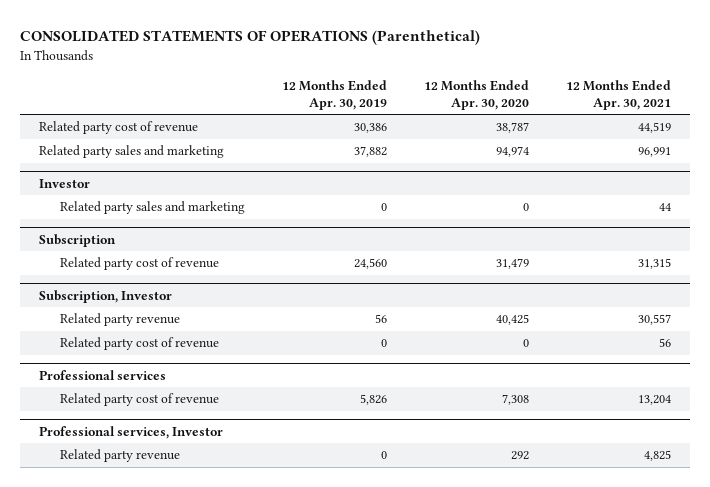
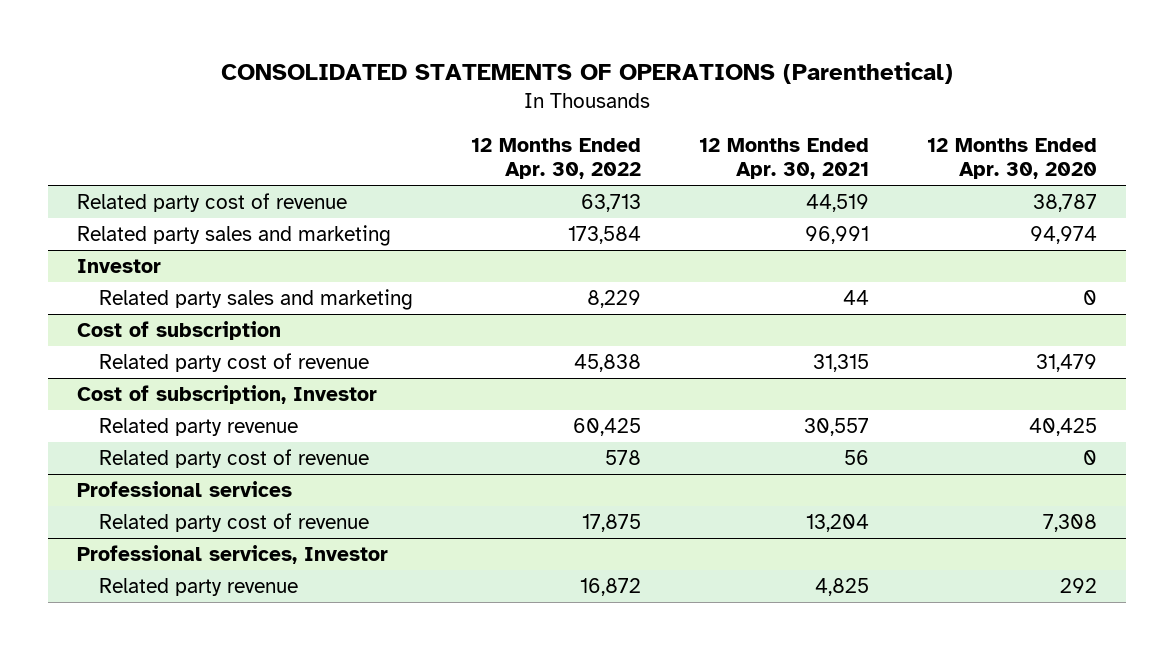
- | 12 Months Ended Apr. 30, 2019 | 12 Months Ended Apr. 30, 2020 | 12 Months Ended Apr. 30, 2021
+ | 12 Months Ended Apr. 30, 2022 | 12 Months Ended Apr. 30, 2021 | 12 Months Ended Apr. 30, 2020
- Subscription
+ Cost of subscription
- Subscription, Investor
+ Cost of subscription, Investor

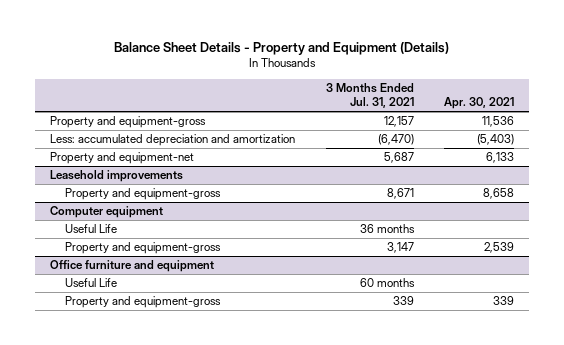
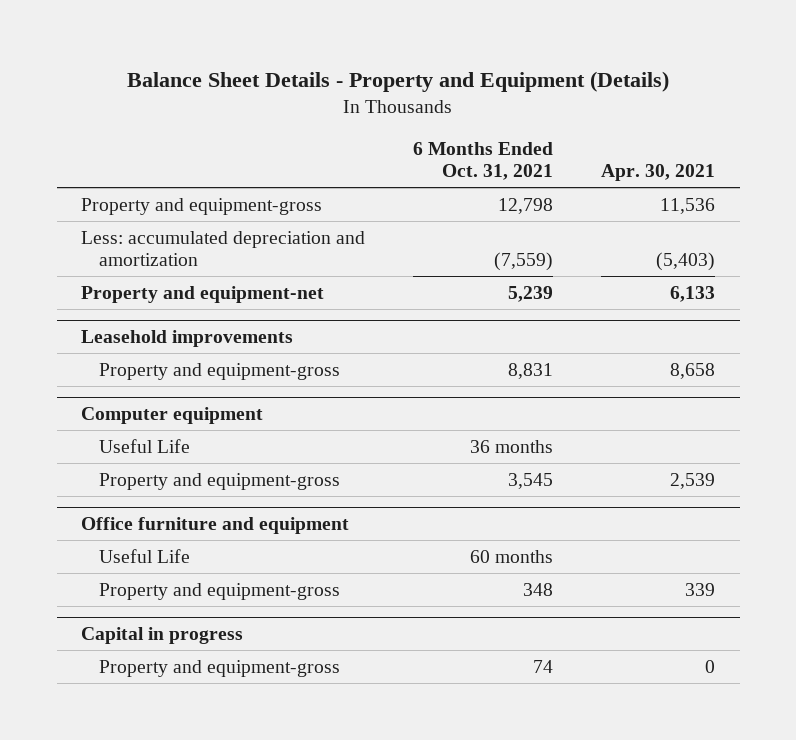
- | 3 Months Ended Jul. 31, 2021 | Apr. 30, 2021
+ | 6 Months Ended Oct. 31, 2021 | Apr. 30, 2021
+ Capital in progress
+ Property and equipment-gross | 74 | 0

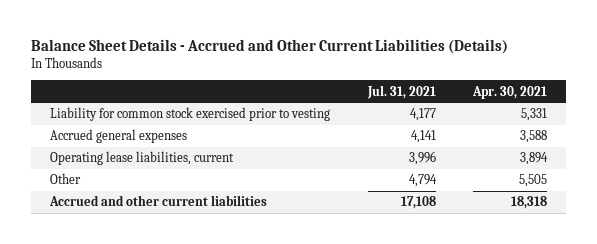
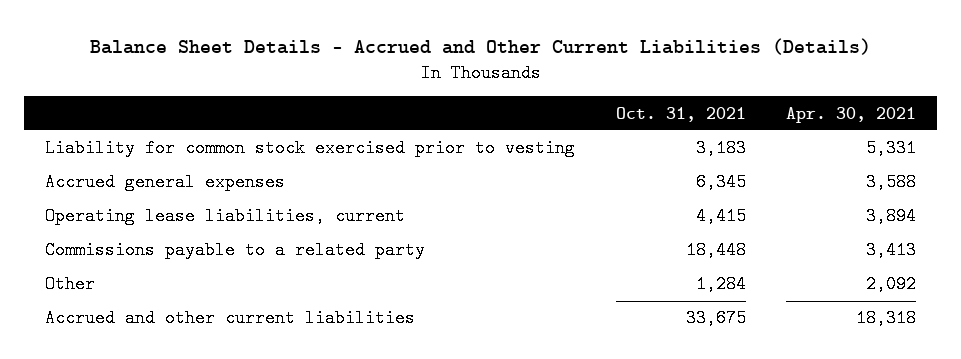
- | Jul. 31, 2021 | Apr. 30, 2021
+ | Oct. 31, 2021 | Apr. 30, 2021
- Other | 4,794 | 5,505
+ Commissions payable to a related party | 18,448 | 3,413
+ Other | 1,284 | 2,092

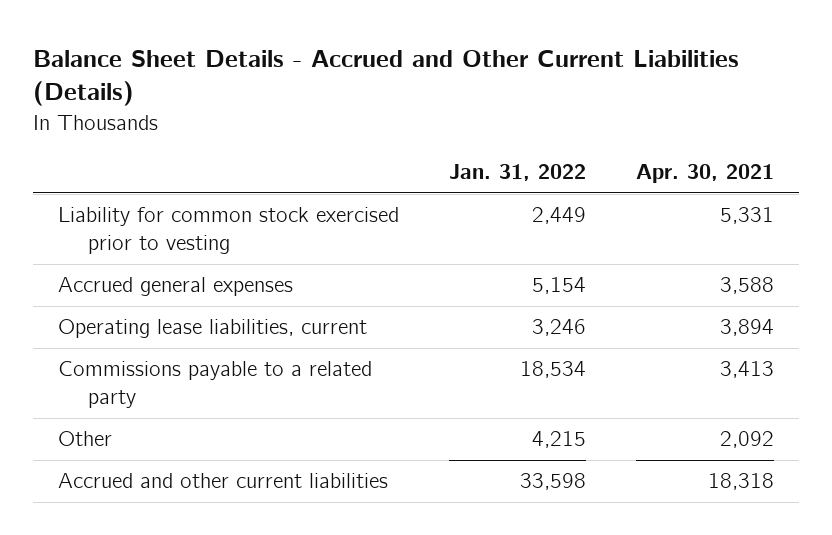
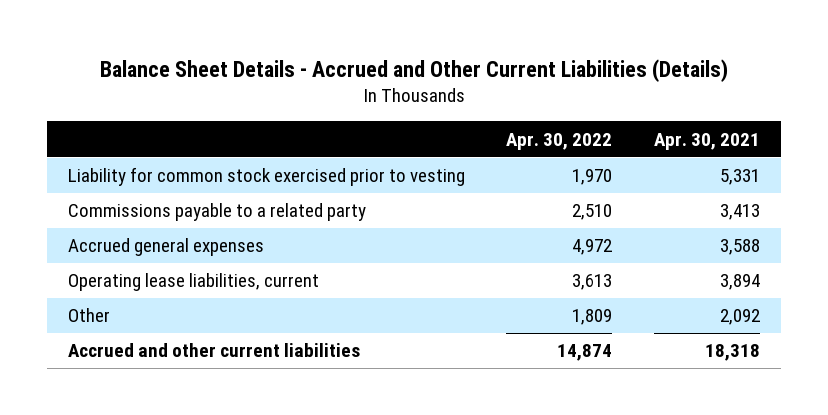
- | Jan. 31, 2022 | Apr. 30, 2021
+ | Apr. 30, 2022 | Apr. 30, 2021
moved up: Commissions payable to a related party | 2,510 | 3,413

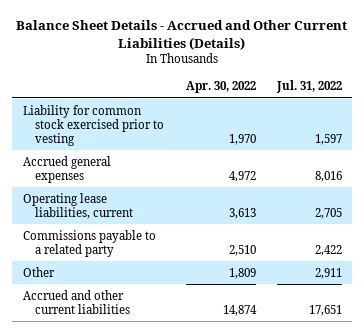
- | Apr. 30, 2022 | Apr. 30, 2021
+ | Apr. 30, 2022 | Jul. 31, 2022
moved down: Commissions payable to a related party | 2,510 | 2,422

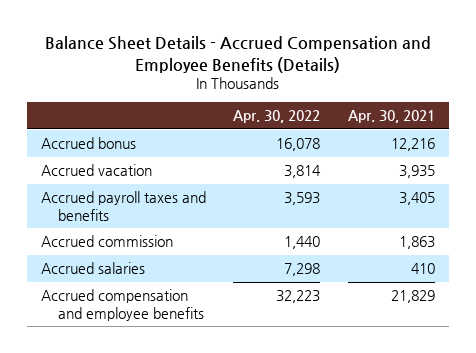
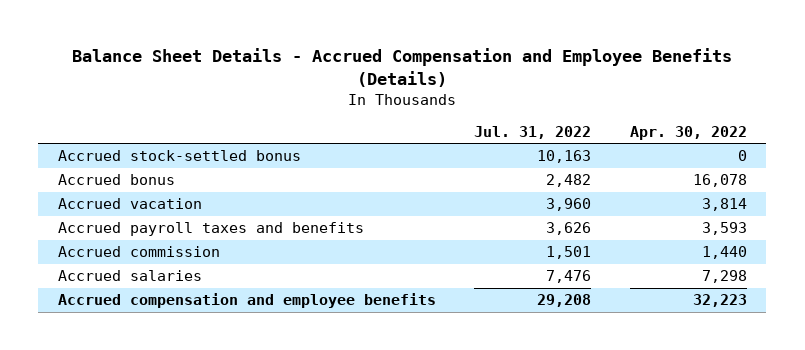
- | Apr. 30, 2022 | Apr. 30, 2021
+ | Jul. 31, 2022 | Apr. 30, 2022
+ Accrued stock-settled bonus | 10,163 | 0

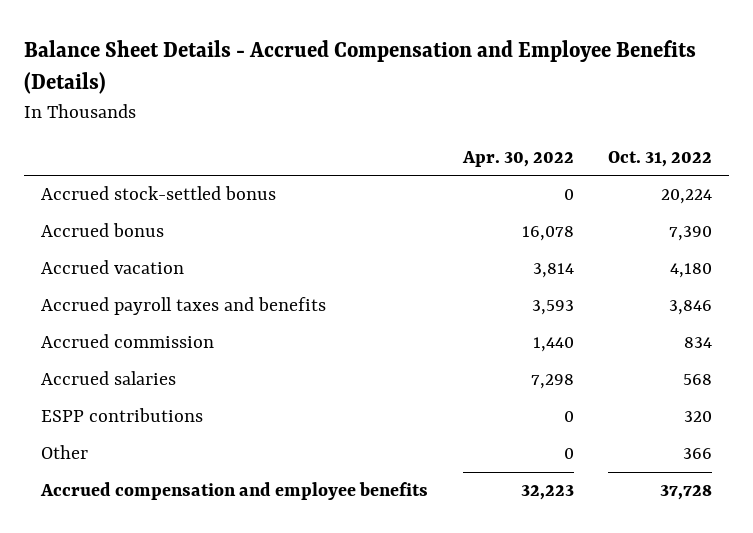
- | Jul. 31, 2022 | Apr. 30, 2022
+ | Apr. 30, 2022 | Oct. 31, 2022
+ ESPP contributions | 0 | 320
+ Other | 0 | 366

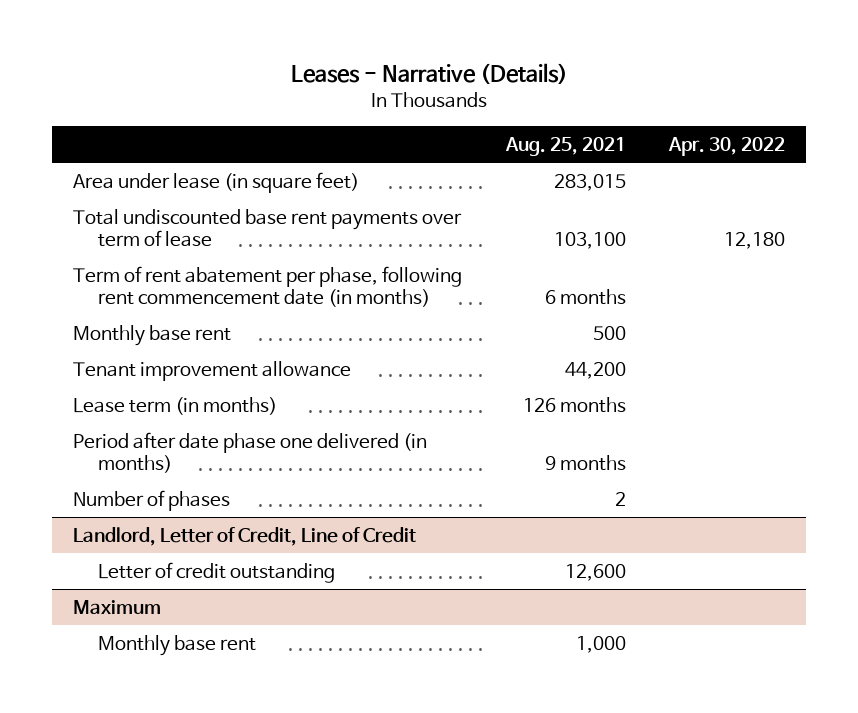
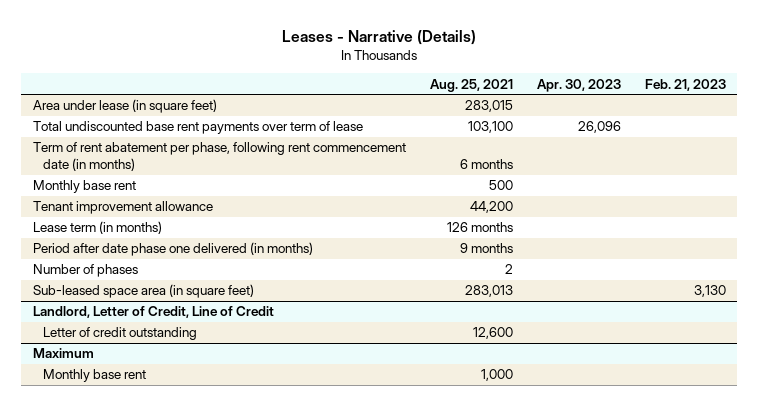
- | Aug. 25, 2021 | Apr. 30, 2022
+ | Aug. 25, 2021 | Apr. 30, 2023 | Feb. 21, 2023
+ Sub-leased space area (in square feet) | 283,013 | | 3,130

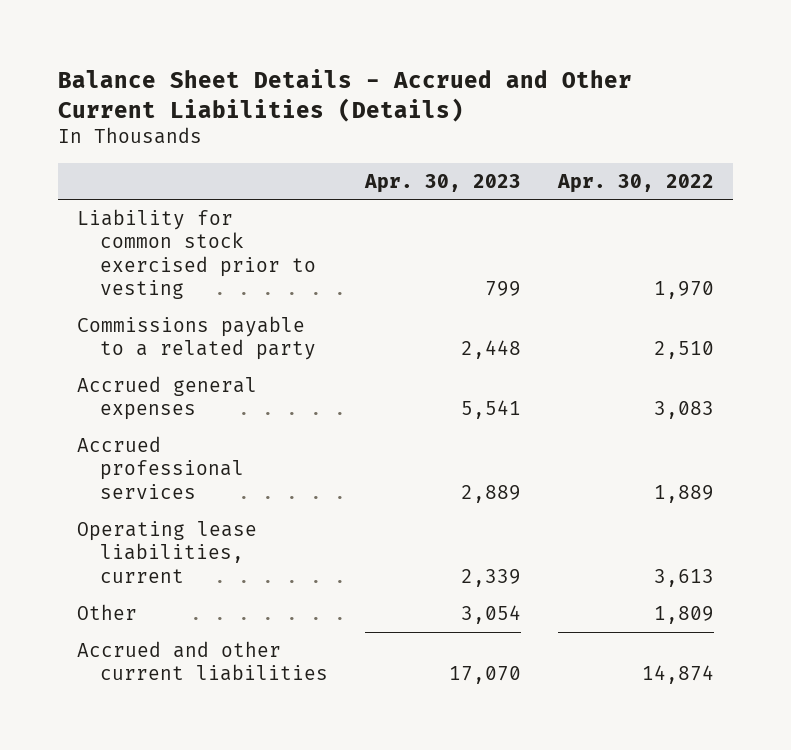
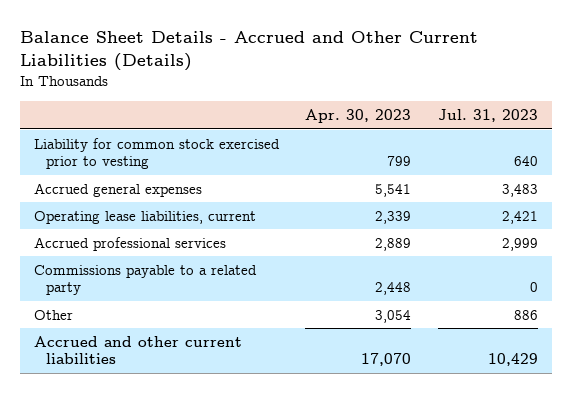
- | Apr. 30, 2023 | Apr. 30, 2022
+ | Apr. 30, 2023 | Jul. 31, 2023
moved down: Accrued professional services | 2,889 | 2,999
moved down: Commissions payable to a related party | 2,448 | 0

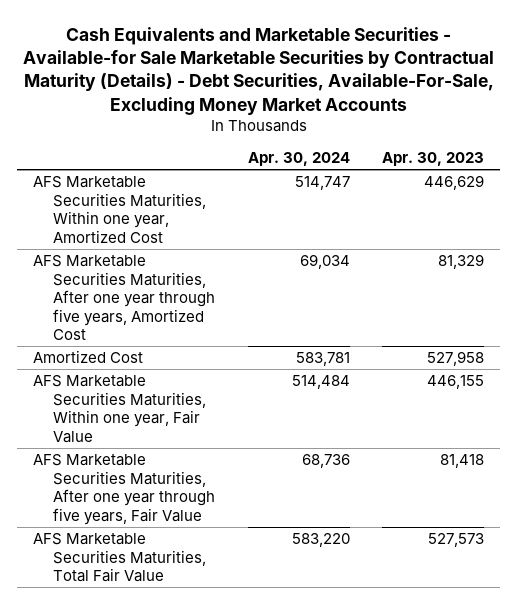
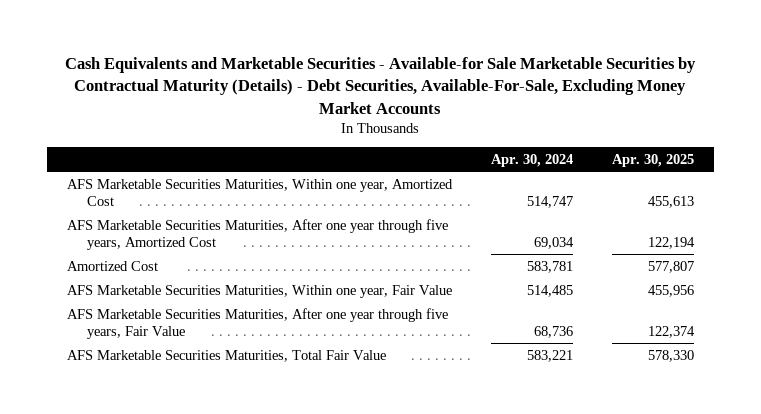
- | Apr. 30, 2024 | Apr. 30, 2023
+ | Apr. 30, 2024 | Apr. 30, 2025
- AFS Marketable Securities Maturities, Within one year, Fair Value | 514,484 | 446,155
+ AFS Marketable Securities Maturities, Within one year, Fair Value | 514,485 | 455,956
- AFS Marketable Securities Maturities, Total Fair Value | 583,220 | 527,573
+ AFS Marketable Securities Maturities, Total Fair Value | 583,221 | 578,330

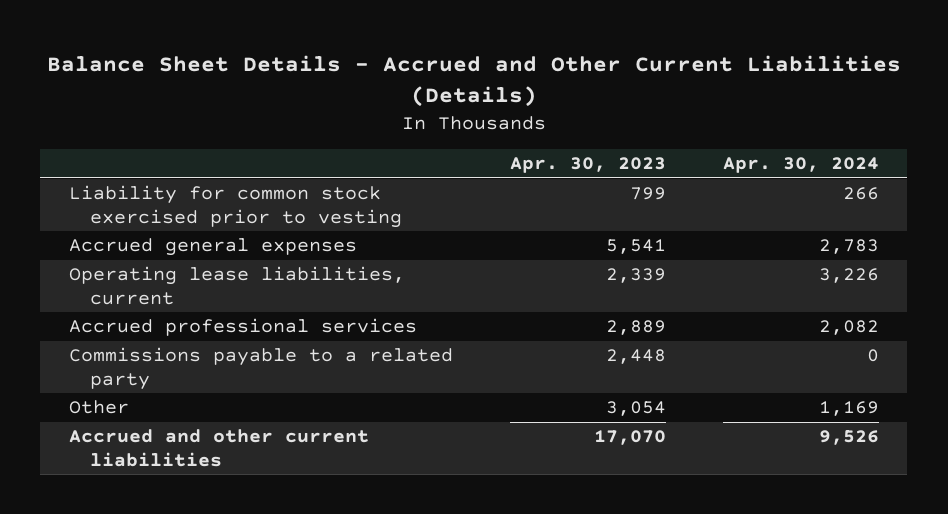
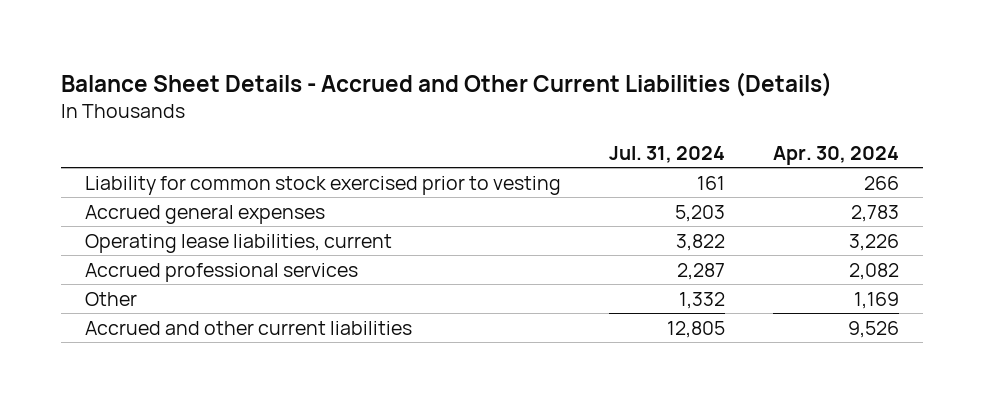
- | Apr. 30, 2023 | Apr. 30, 2024
+ | Jul. 31, 2024 | Apr. 30, 2024
- Commissions payable to a related party | 2,448 | 0

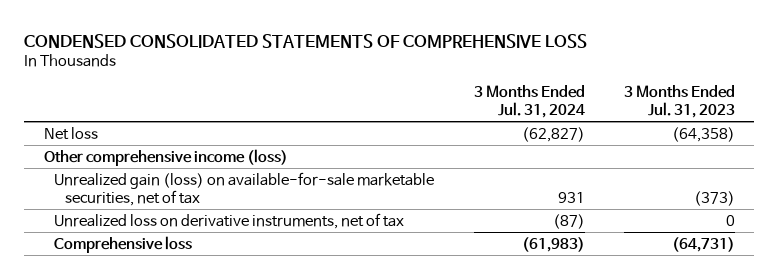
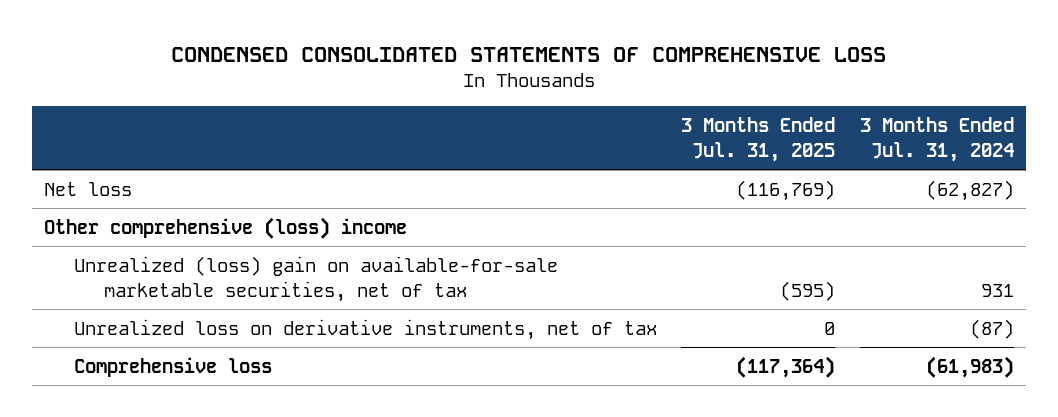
- | 3 Months Ended Jul. 31, 2024 | 3 Months Ended Jul. 31, 2023
+ | 3 Months Ended Jul. 31, 2025 | 3 Months Ended Jul. 31, 2024
- Other comprehensive income (loss)
- Unrealized gain (loss) on available-for-sale marketable securities, net of tax | 931 | (373)
+ Other comprehensive (loss) income
+ Unrealized (loss) gain on available-for-sale marketable securities, net of tax | (595) | 931

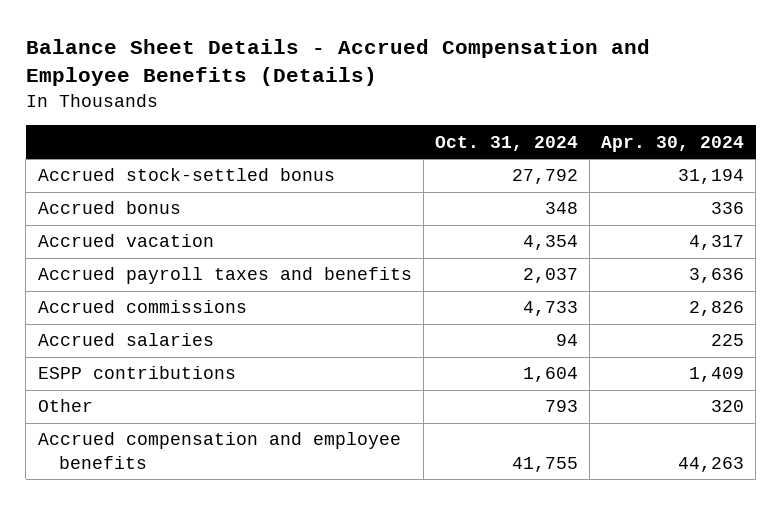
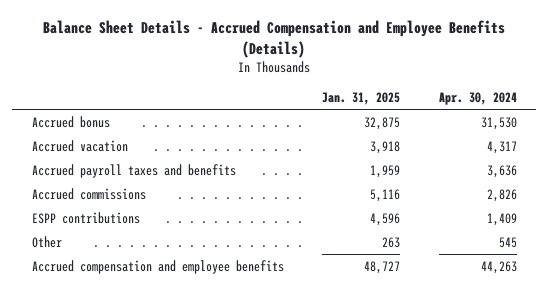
- | Oct. 31, 2024 | Apr. 30, 2024
+ | Jan. 31, 2025 | Apr. 30, 2024
- Accrued stock-settled bonus | 27,792 | 31,194
- Accrued bonus | 348 | 336
+ Accrued bonus | 32,875 | 31,530
- Accrued salaries | 94 | 225
- Other | 793 | 320
+ Other | 263 | 545

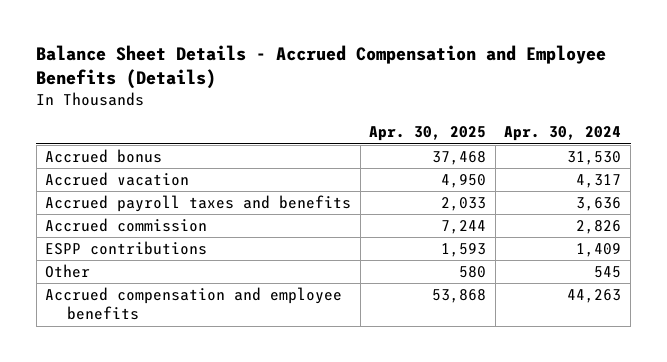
- | Jan. 31, 2025 | Apr. 30, 2024
+ | Apr. 30, 2025 | Apr. 30, 2024
- Accrued commissions | 5,116 | 2,826
+ Accrued commission | 7,244 | 2,826

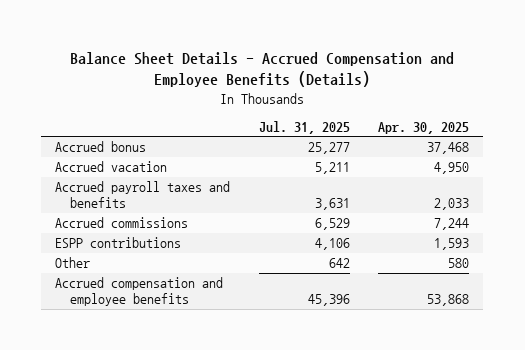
- | Apr. 30, 2025 | Apr. 30, 2024
+ | Jul. 31, 2025 | Apr. 30, 2025
- Accrued commission | 7,244 | 2,826
+ Accrued commissions | 6,529 | 7,244

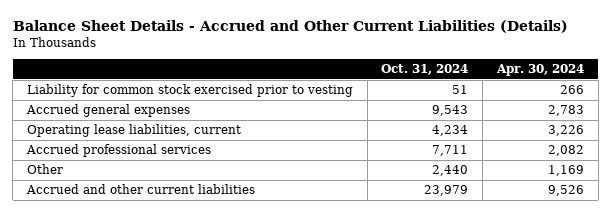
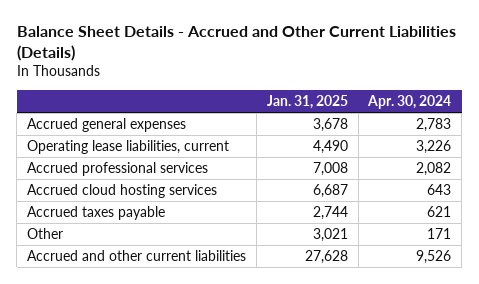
- | Oct. 31, 2024 | Apr. 30, 2024
+ | Jan. 31, 2025 | Apr. 30, 2024
- Liability for common stock exercised prior to vesting | 51 | 266
- Other | 2,440 | 1,169
+ Accrued cloud hosting services | 6,687 | 643
+ Accrued taxes payable | 2,744 | 621
+ Other | 3,021 | 171

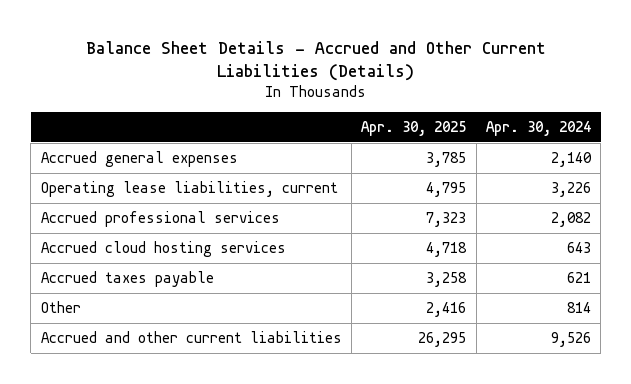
- | Jan. 31, 2025 | Apr. 30, 2024
+ | Apr. 30, 2025 | Apr. 30, 2024
- Accrued general expenses | 3,678 | 2,783
+ Accrued general expenses | 3,785 | 2,140
- Other | 3,021 | 171
+ Other | 2,416 | 814

